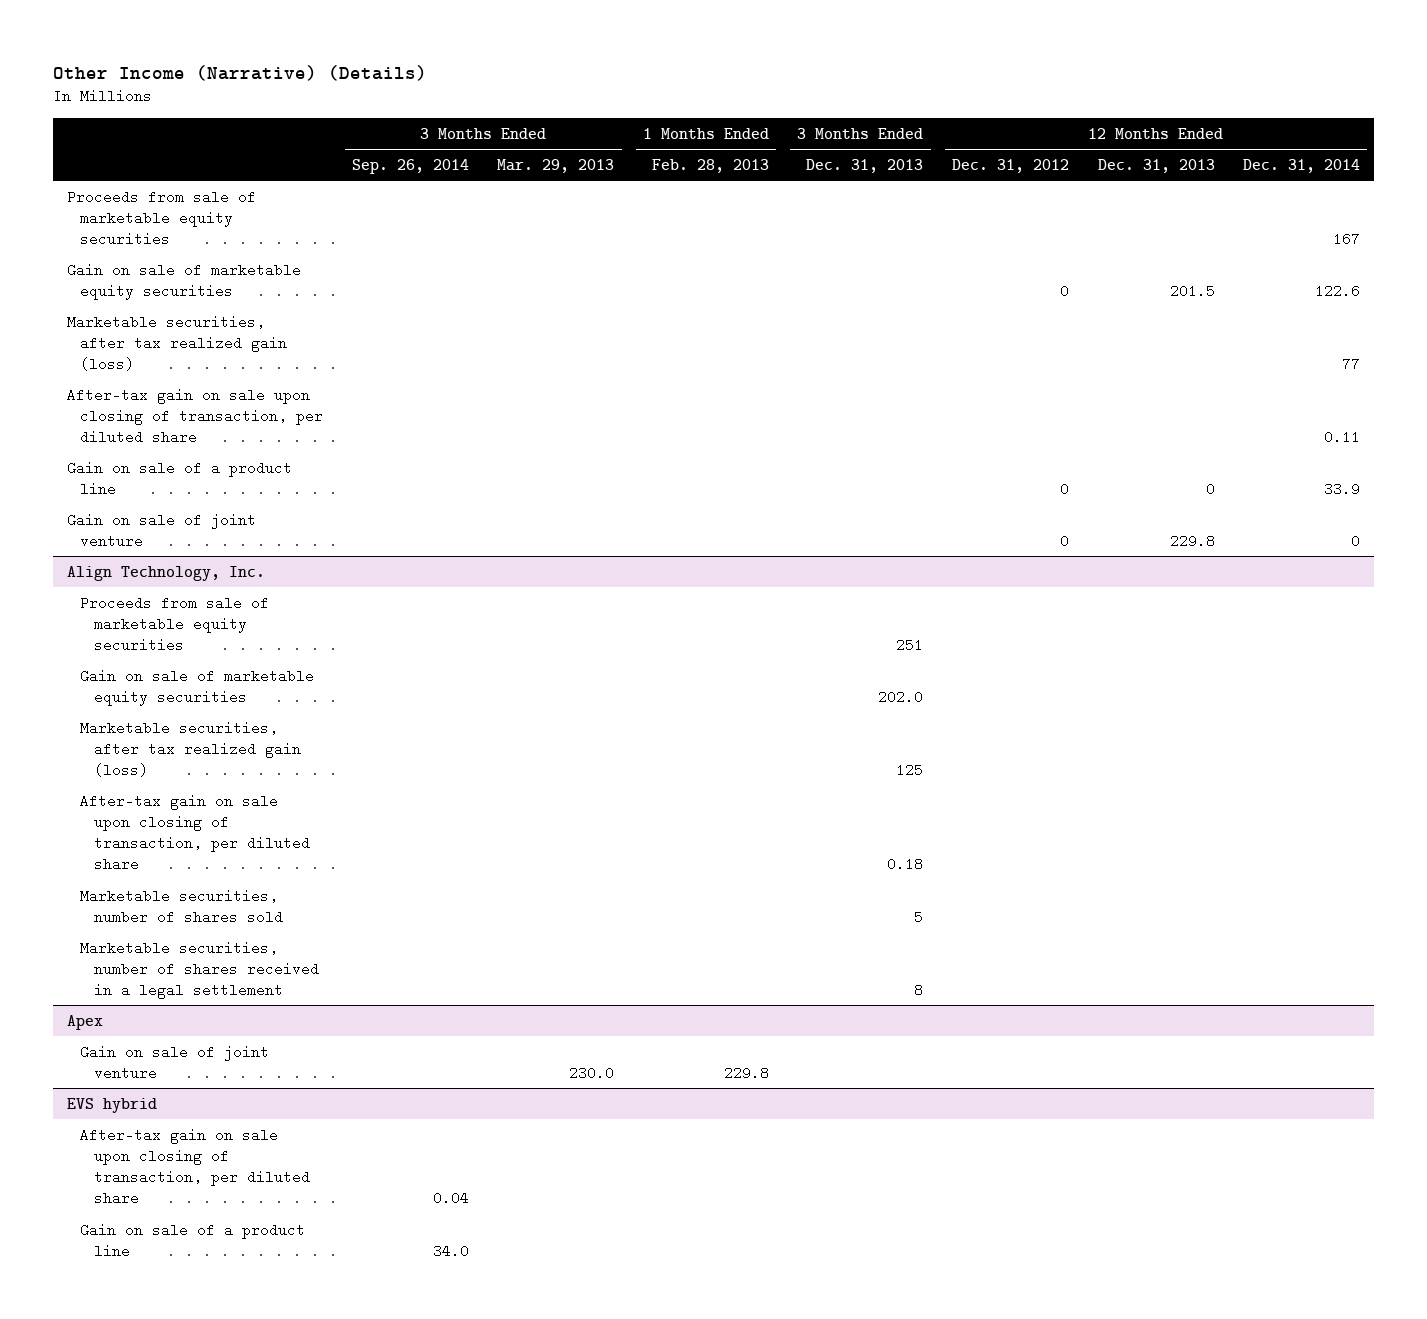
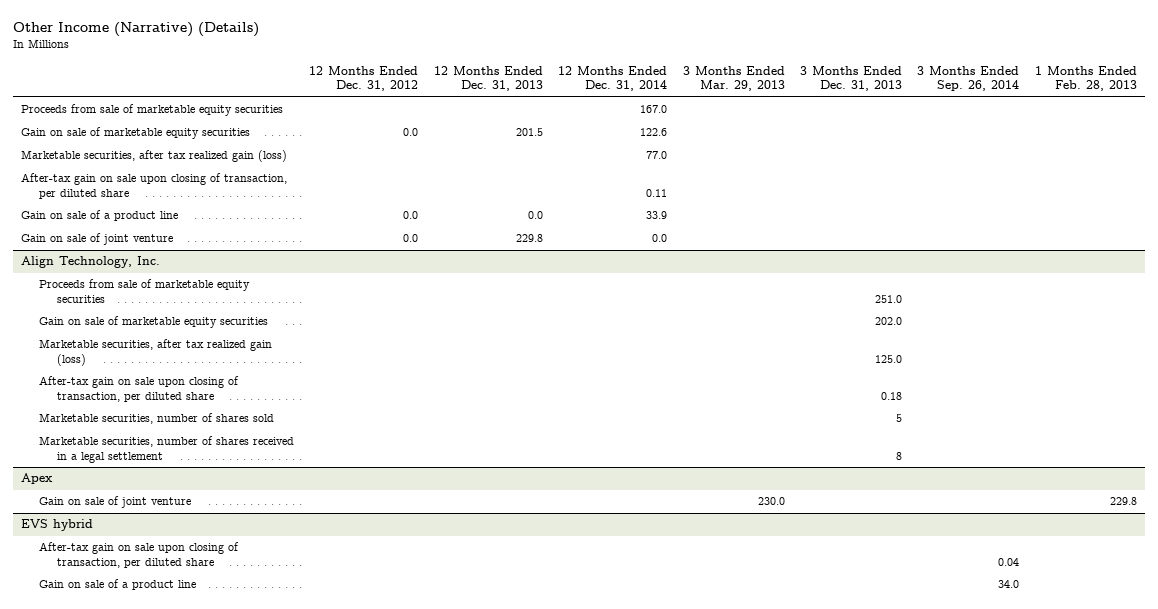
- | 3 Months Ended Sep. 26, 2014 | 3 Months Ended Mar. 29, 2013 | 1 Months Ended Feb. 28, 2013 | 3 Months Ended Dec. 31, 2013 | 12 Months Ended Dec. 31, 2012 | 12 Months Ended Dec. 31, 2013 | 12 Months Ended Dec. 31, 2014
+ | 12 Months Ended Dec. 31, 2012 | 12 Months Ended Dec. 31, 2013 | 12 Months Ended Dec. 31, 2014 | 3 Months Ended Mar. 29, 2013 | 3 Months Ended Dec. 31, 2013 | 3 Months Ended Sep. 26, 2014 | 1 Months Ended Feb. 28, 2013
- Proceeds from sale of marketable equity securities | | | | | | | 167
- Gain on sale of marketable equity securities | | | | | 0 | 201.5 | 122.6
- Marketable securities, after tax realized gain (loss) | | | | | | | 77
+ Proceeds from sale of marketable equity securities | | | 167.0 | | | |
+ Gain on sale of marketable equity securities | 0.0 | 201.5 | 122.6 | | | |
+ Marketable securities, after tax realized gain (loss) | | | 77.0 | | | |
- Gain on sale of a product line | | | | | 0 | 0 | 33.9
- Gain on sale of joint venture | | | | | 0 | 229.8 | 0
+ Gain on sale of a product line | 0.0 | 0.0 | 33.9 | | | |
+ Gain on sale of joint venture | 0.0 | 229.8 | 0.0 | | | |
@ Align Technology, Inc.
- Proceeds from sale of marketable equity securities | | | | 251 | | |
+ Proceeds from sale of marketable equity securities | | | | | 251.0 | |
- Marketable securities, after tax realized gain (loss) | | | | 125 | | |
+ Marketable securities, after tax realized gain (loss) | | | | | 125.0 | |

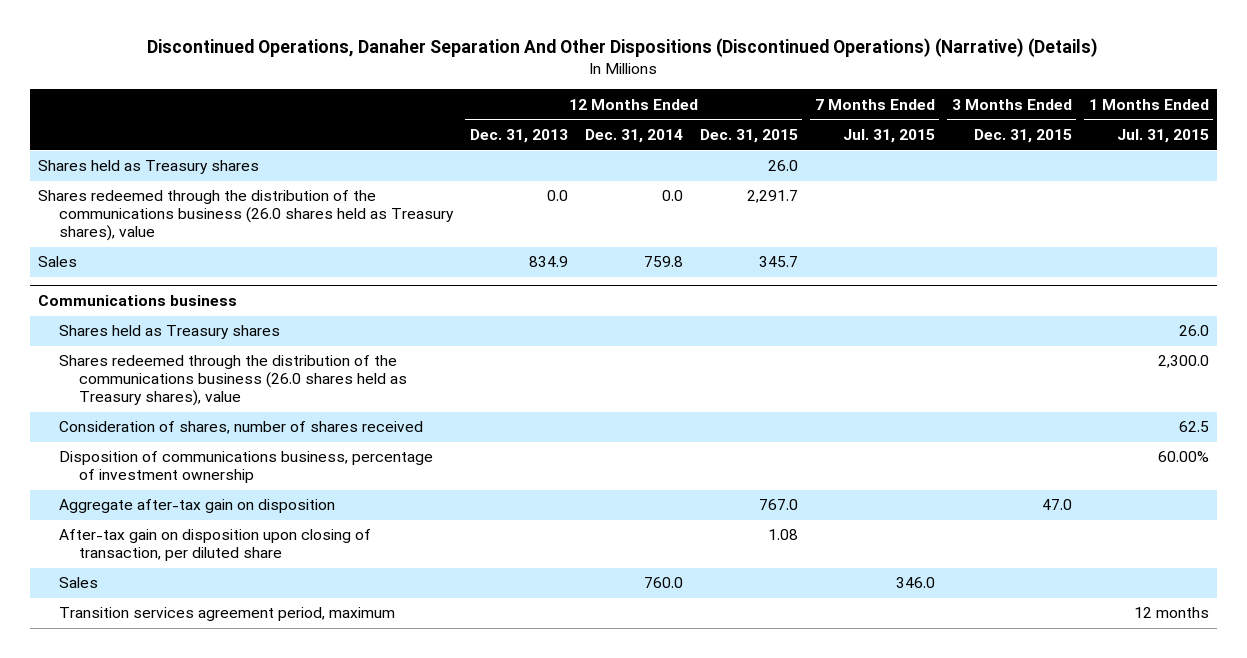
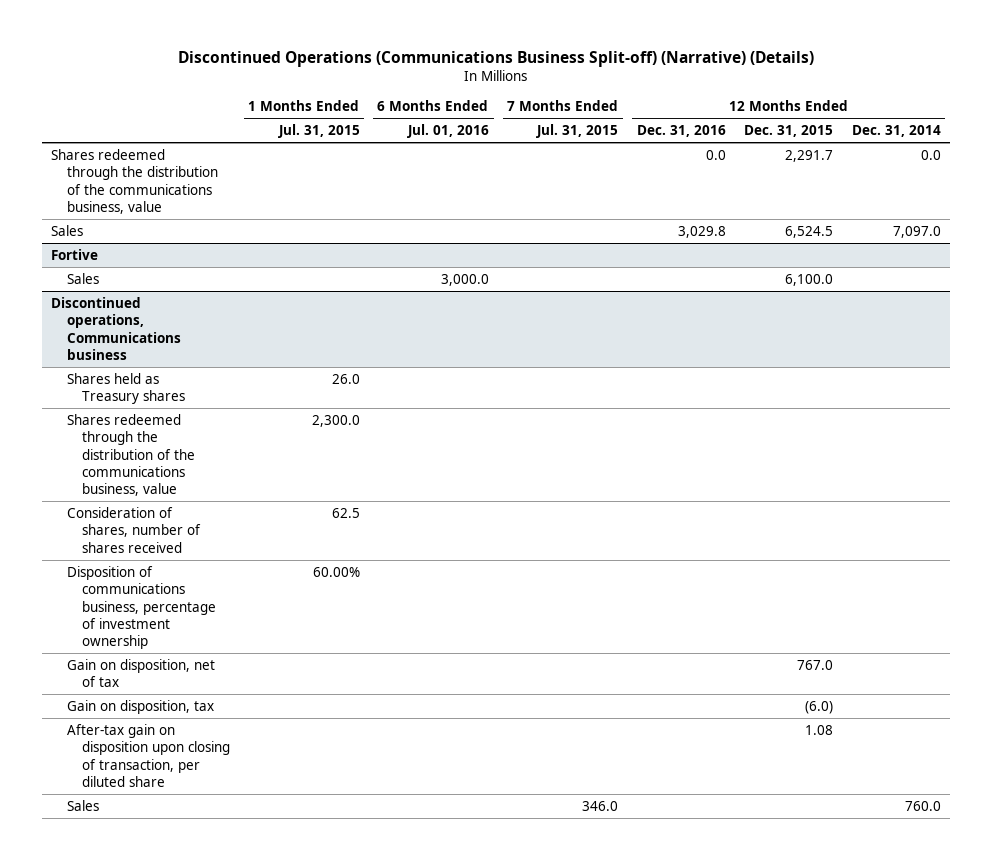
- Discontinued Operations, Danaher Separation And Other Dispositions (Discontinued Operations) (Narrative) (Details)
+ Discontinued Operations (Communications Business Split-off) (Narrative) (Details)
- | 12 Months Ended Dec. 31, 2013 | 12 Months Ended Dec. 31, 2014 | 12 Months Ended Dec. 31, 2015 | 7 Months Ended Jul. 31, 2015 | 3 Months Ended Dec. 31, 2015 | 1 Months Ended Jul. 31, 2015
+ | 1 Months Ended Jul. 31, 2015 | 6 Months Ended Jul. 01, 2016 | 7 Months Ended Jul. 31, 2015 | 12 Months Ended Dec. 31, 2016 | 12 Months Ended Dec. 31, 2015 | 12 Months Ended Dec. 31, 2014
- Shares held as Treasury shares | | | 26.0 | | |
- Shares redeemed through the distribution of the communications business (26.0 shares held as Treasury shares), value | 0.0 | 0.0 | 2,291.7 | | |
- Sales | 834.9 | 759.8 | 345.7 | | |
- Communications business
+ Shares redeemed through the distribution of the communications business, value | | | | 0.0 | 2,291.7 | 0.0
+ Sales | | | | 3,029.8 | 6,524.5 | 7,097.0
+ Fortive
+ Sales | | 3,000.0 | | | 6,100.0 |
+ Discontinued operations, Communications business
- Shares redeemed through the distribution of the communications business (26.0 shares held as Treasury shares), value | | | | | | 2,300.0
+ Shares redeemed through the distribution of the communications business, value | 2,300.0 | | | | |
- Aggregate after-tax gain on disposition | | | 767.0 | | 47.0 |
+ Gain on disposition, net of tax | | | | | 767.0 |
+ Gain on disposition, tax | | | | | (6.0) |
- Transition services agreement period, maximum | | | | | | 12 months

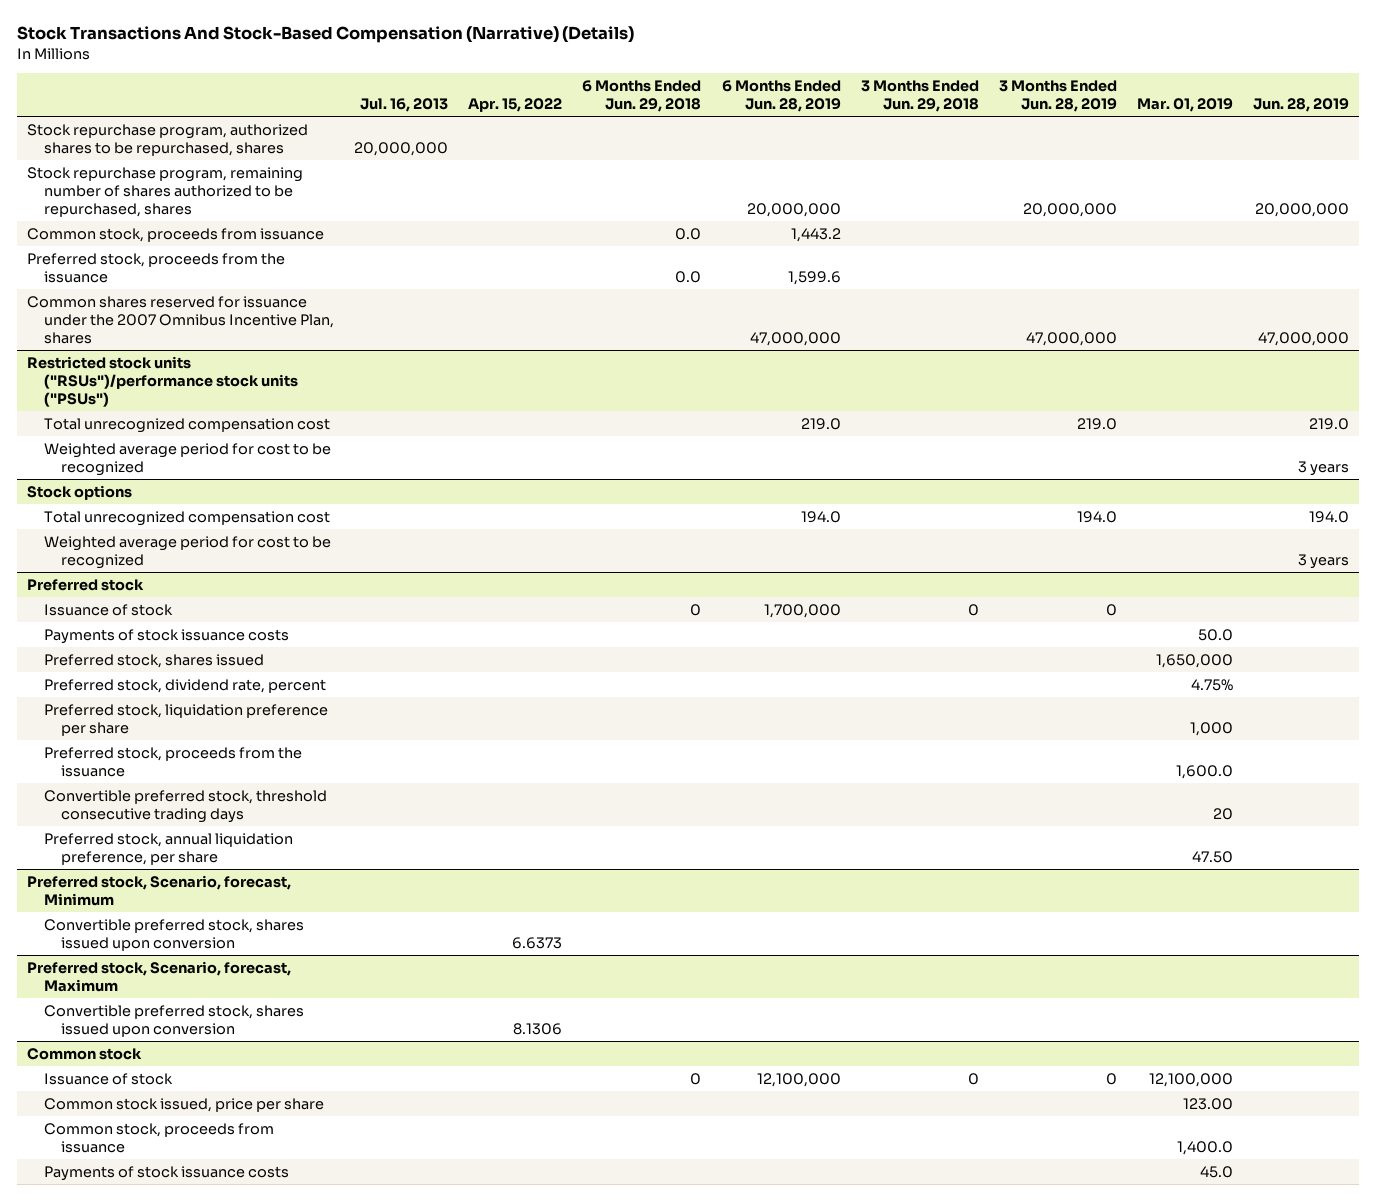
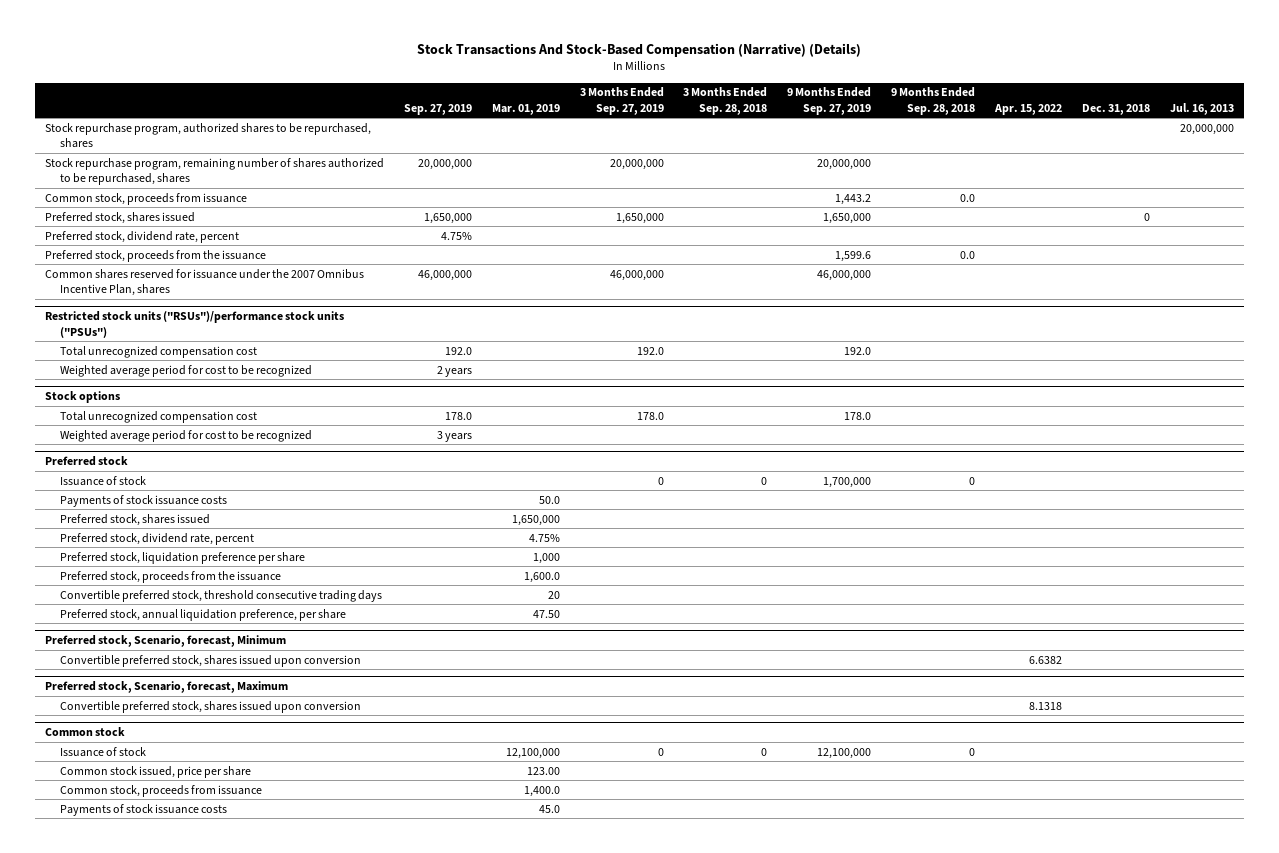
- | Jul. 16, 2013 | Apr. 15, 2022 | 6 Months Ended Jun. 29, 2018 | 6 Months Ended Jun. 28, 2019 | 3 Months Ended Jun. 29, 2018 | 3 Months Ended Jun. 28, 2019 | Mar. 01, 2019 | Jun. 28, 2019
+ | Sep. 27, 2019 | Mar. 01, 2019 | 3 Months Ended Sep. 27, 2019 | 3 Months Ended Sep. 28, 2018 | 9 Months Ended Sep. 27, 2019 | 9 Months Ended Sep. 28, 2018 | Apr. 15, 2022 | Dec. 31, 2018 | Jul. 16, 2013
+ Preferred stock, shares issued | 1,650,000 | | 1,650,000 | | 1,650,000 | | | 0 |
+ Preferred stock, dividend rate, percent | 4.75% | | | | | | | |
@ Preferred stock, Scenario, forecast, Minimum
- Convertible preferred stock, shares issued upon conversion | | 6.6373 | | | | | |
+ Convertible preferred stock, shares issued upon conversion | | | | | | | 6.6382 | |
@ Preferred stock, Scenario, forecast, Maximum
- Convertible preferred stock, shares issued upon conversion | | 8.1306 | | | | | |
+ Convertible preferred stock, shares issued upon conversion | | | | | | | 8.1318 | |

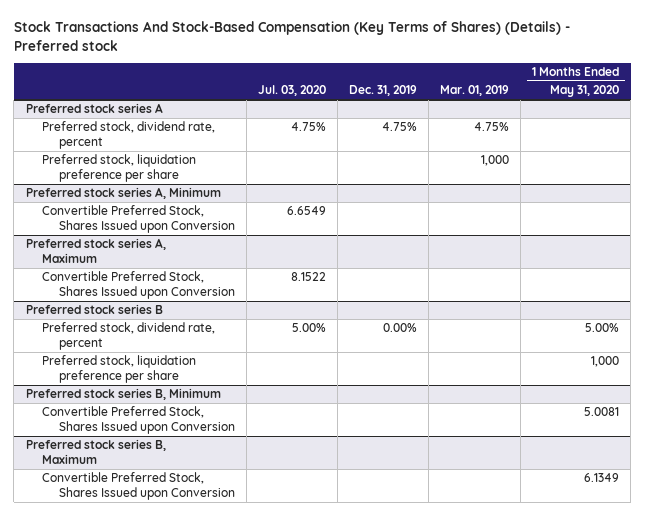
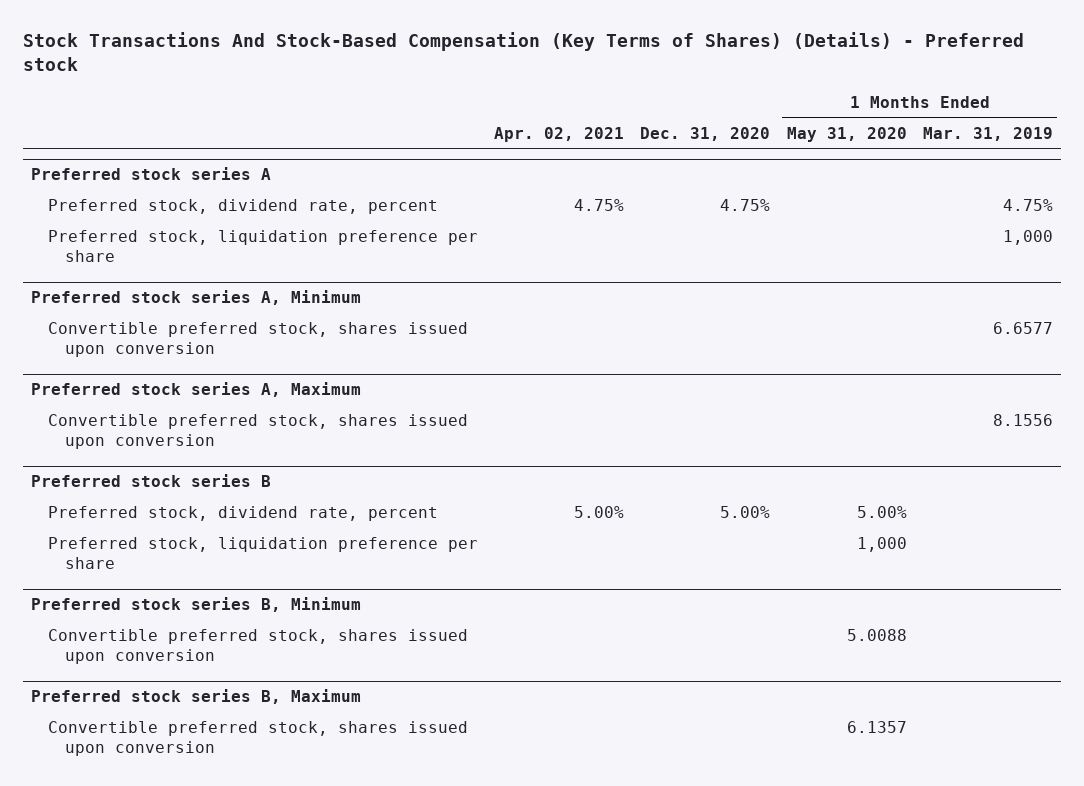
- | Jul. 03, 2020 | Dec. 31, 2019 | Mar. 01, 2019 | 1 Months Ended May 31, 2020
+ | Apr. 02, 2021 | Dec. 31, 2020 | 1 Months Ended May 31, 2020 | 1 Months Ended Mar. 31, 2019
@ Preferred stock series A, Minimum
- Convertible Preferred Stock, Shares Issued upon Conversion | 6.6549 | | |
+ Convertible preferred stock, shares issued upon conversion | | | | 6.6577
@ Preferred stock series A, Maximum
- Convertible Preferred Stock, Shares Issued upon Conversion | 8.1522 | | |
+ Convertible preferred stock, shares issued upon conversion | | | | 8.1556
@ Preferred stock series B, Minimum
- Convertible Preferred Stock, Shares Issued upon Conversion | | | | 5.0081
+ Convertible preferred stock, shares issued upon conversion | | | 5.0088 |
@ Preferred stock series B, Maximum
- Convertible Preferred Stock, Shares Issued upon Conversion | | | | 6.1349
+ Convertible preferred stock, shares issued upon conversion | | | 6.1357 |

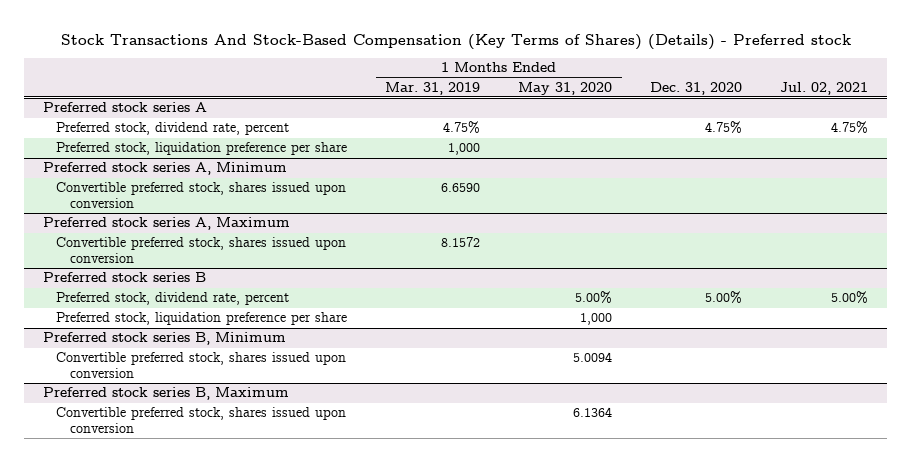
- | Apr. 02, 2021 | Dec. 31, 2020 | 1 Months Ended May 31, 2020 | 1 Months Ended Mar. 31, 2019
+ | 1 Months Ended Mar. 31, 2019 | 1 Months Ended May 31, 2020 | Dec. 31, 2020 | Jul. 02, 2021
@ Preferred stock series A, Minimum
- Convertible preferred stock, shares issued upon conversion | | | | 6.6577
+ Convertible preferred stock, shares issued upon conversion | 6.6590 | | |
@ Preferred stock series A, Maximum
- Convertible preferred stock, shares issued upon conversion | | | | 8.1556
+ Convertible preferred stock, shares issued upon conversion | 8.1572 | | |
@ Preferred stock series B, Minimum
- Convertible preferred stock, shares issued upon conversion | | | 5.0088 |
+ Convertible preferred stock, shares issued upon conversion | | 5.0094 | |
@ Preferred stock series B, Maximum
- Convertible preferred stock, shares issued upon conversion | | | 6.1357 |
+ Convertible preferred stock, shares issued upon conversion | | 6.1364 | |

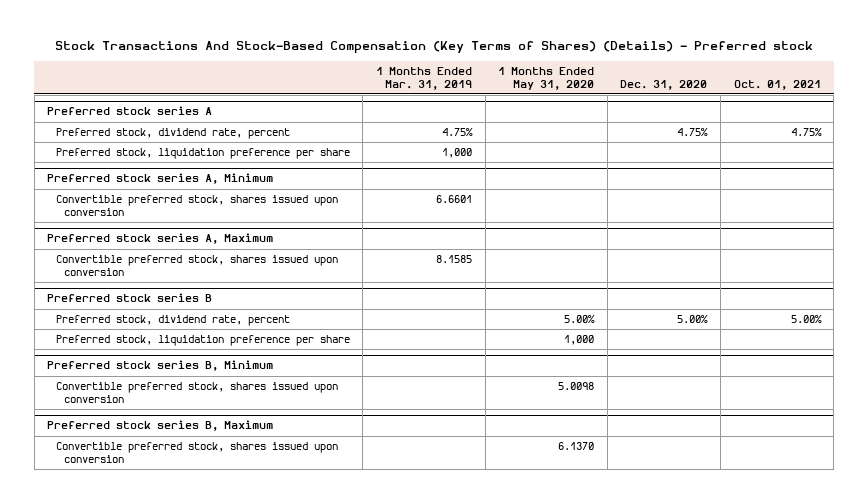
- | 1 Months Ended Mar. 31, 2019 | 1 Months Ended May 31, 2020 | Dec. 31, 2020 | Jul. 02, 2021
+ | 1 Months Ended Mar. 31, 2019 | 1 Months Ended May 31, 2020 | Dec. 31, 2020 | Oct. 01, 2021
@ Preferred stock series A, Minimum
- Convertible preferred stock, shares issued upon conversion | 6.6590 | | |
+ Convertible preferred stock, shares issued upon conversion | 6.6601 | | |
@ Preferred stock series A, Maximum
- Convertible preferred stock, shares issued upon conversion | 8.1572 | | |
+ Convertible preferred stock, shares issued upon conversion | 8.1585 | | |
@ Preferred stock series B, Minimum
- Convertible preferred stock, shares issued upon conversion | | 5.0094 | |
+ Convertible preferred stock, shares issued upon conversion | | 5.0098 | |
@ Preferred stock series B, Maximum
- Convertible preferred stock, shares issued upon conversion | | 6.1364 | |
+ Convertible preferred stock, shares issued upon conversion | | 6.1370 | |

